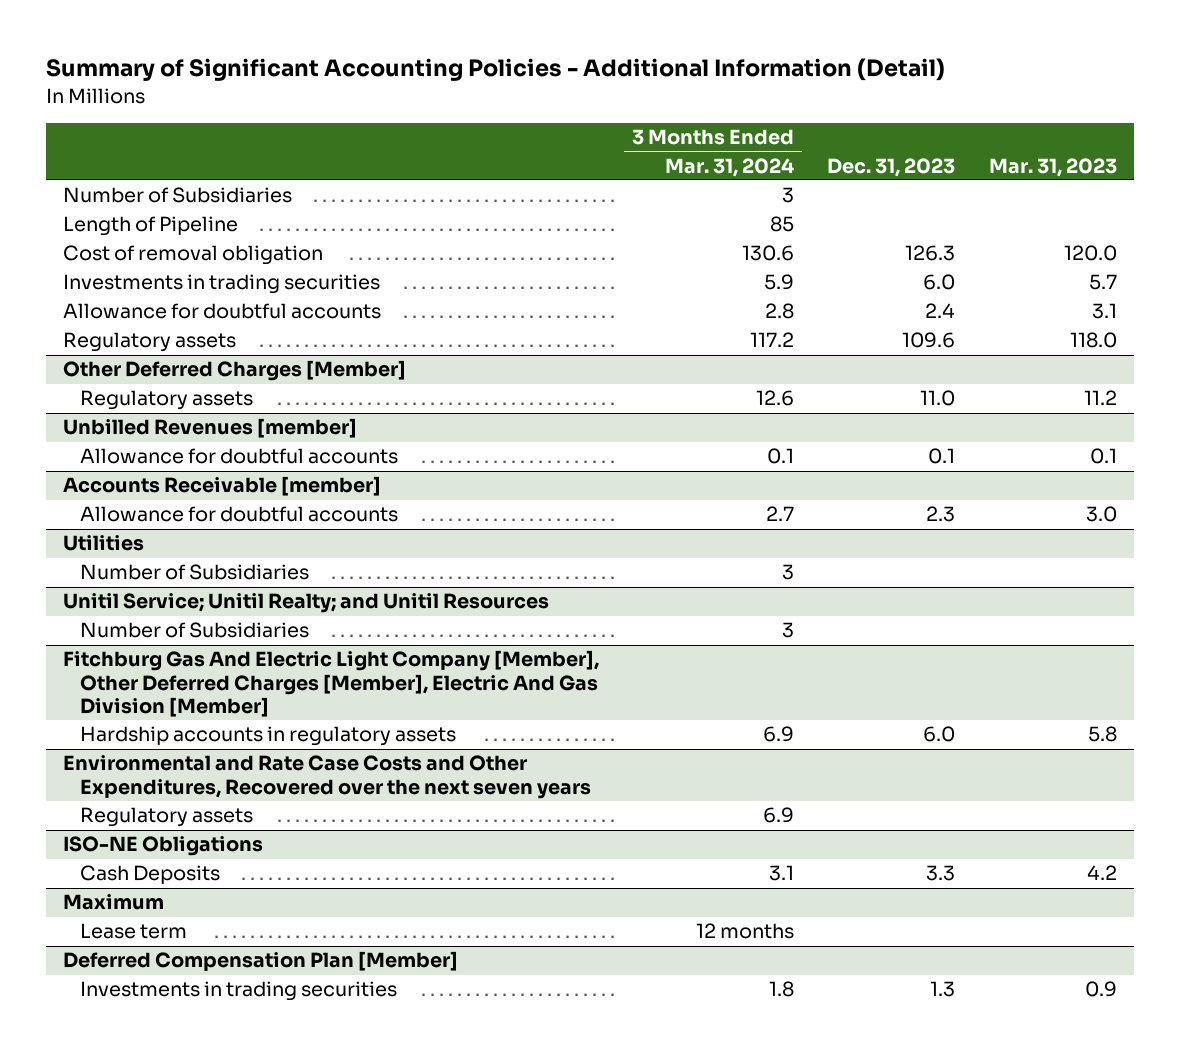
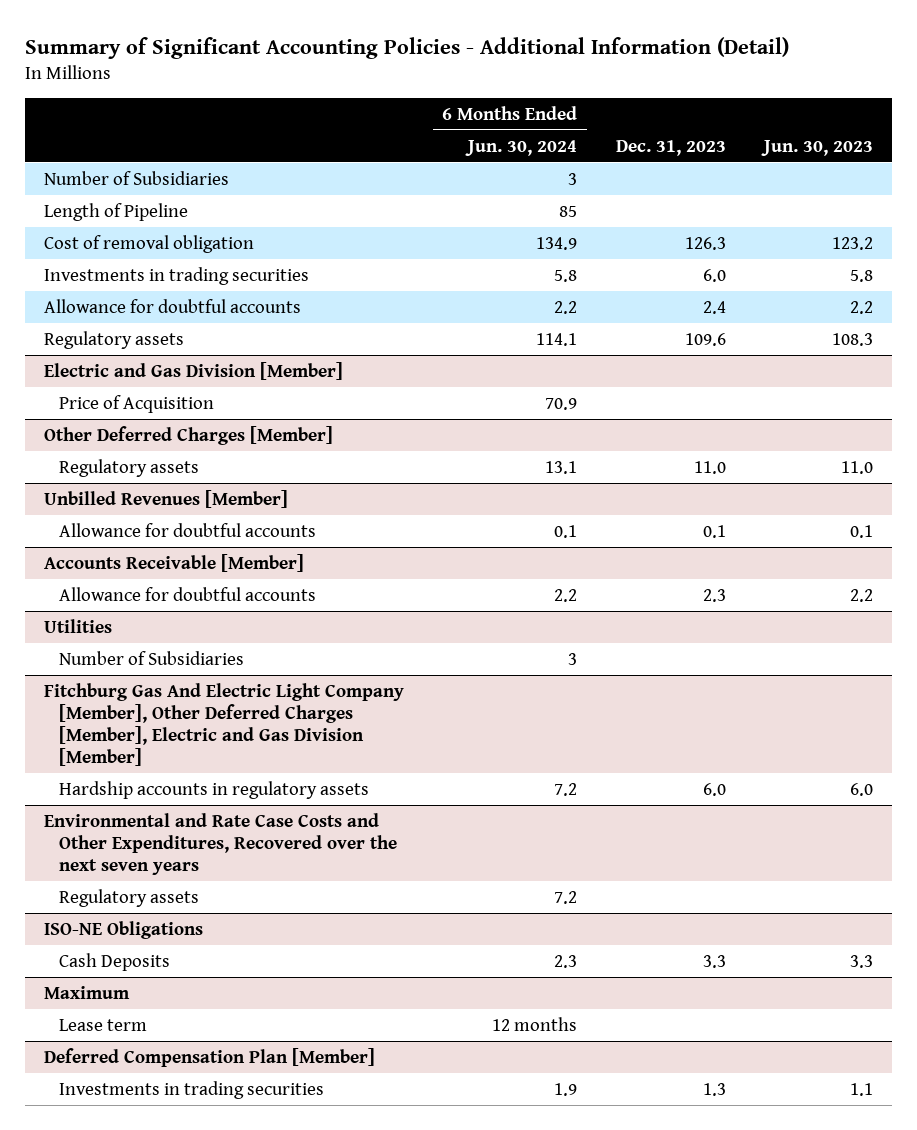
- | 3 Months Ended Mar. 31, 2024 | Dec. 31, 2023 | Mar. 31, 2023
+ | 6 Months Ended Jun. 30, 2024 | Dec. 31, 2023 | Jun. 30, 2023
+ Electric and Gas Division [Member]
+ Price of Acquisition | 70.9 | |
- Unbilled Revenues [member]
+ Unbilled Revenues [Member]
- Accounts Receivable [member]
+ Accounts Receivable [Member]
- Unitil Service; Unitil Realty; and Unitil Resources
- Number of Subsidiaries | 3 | |
- Fitchburg Gas And Electric Light Company [Member], Other Deferred Charges [Member], Electric And Gas Division [Member]
+ Fitchburg Gas And Electric Light Company [Member], Other Deferred Charges [Member], Electric and Gas Division [Member]

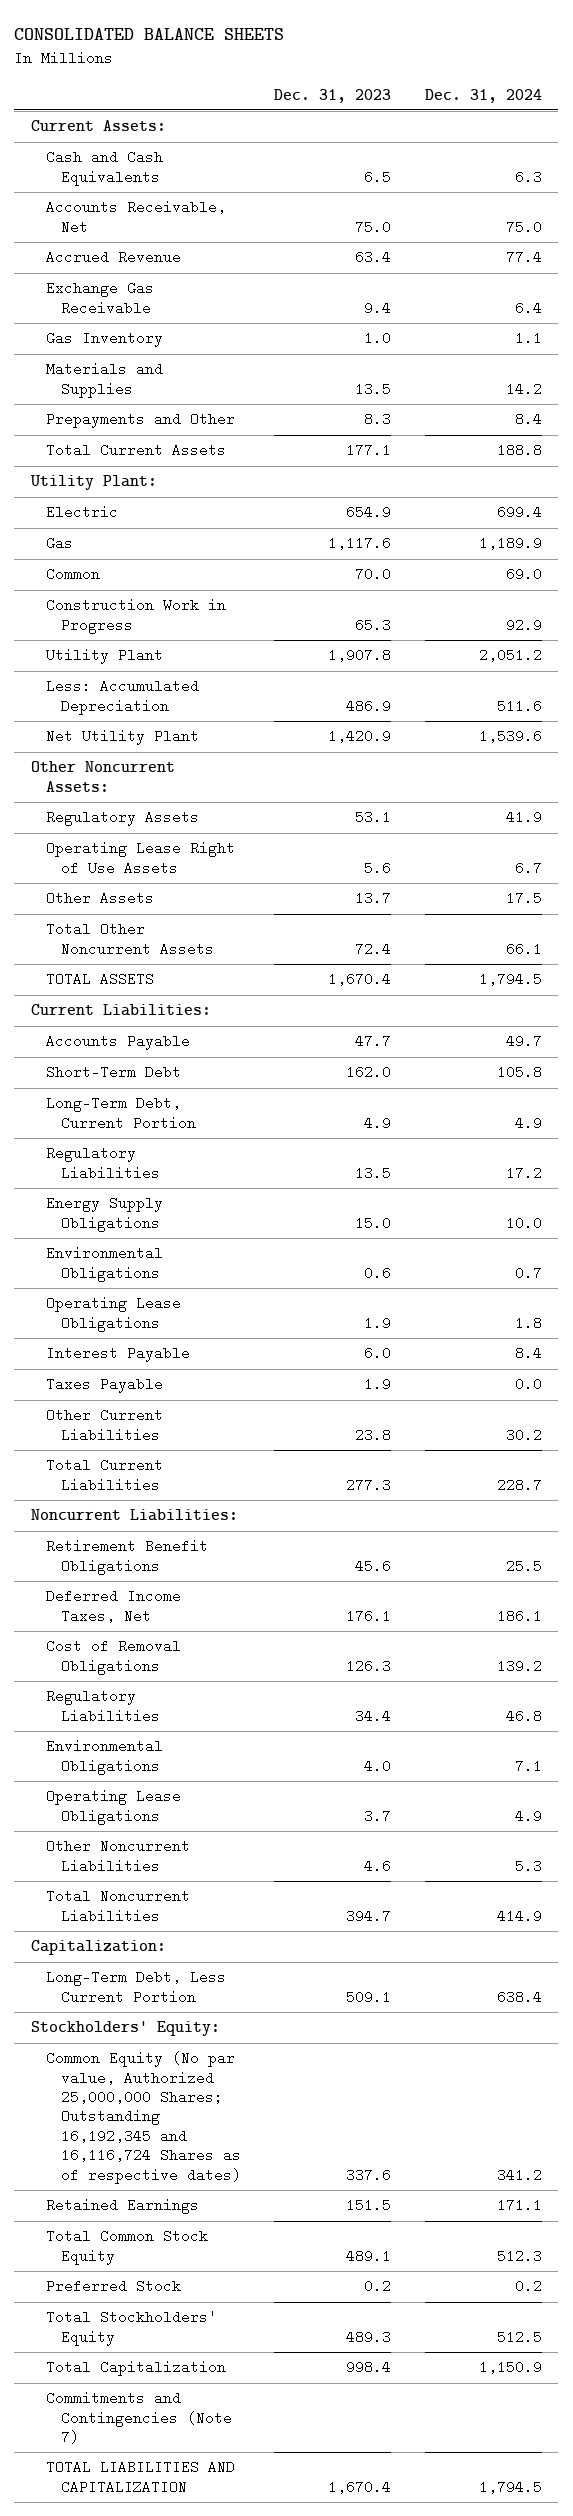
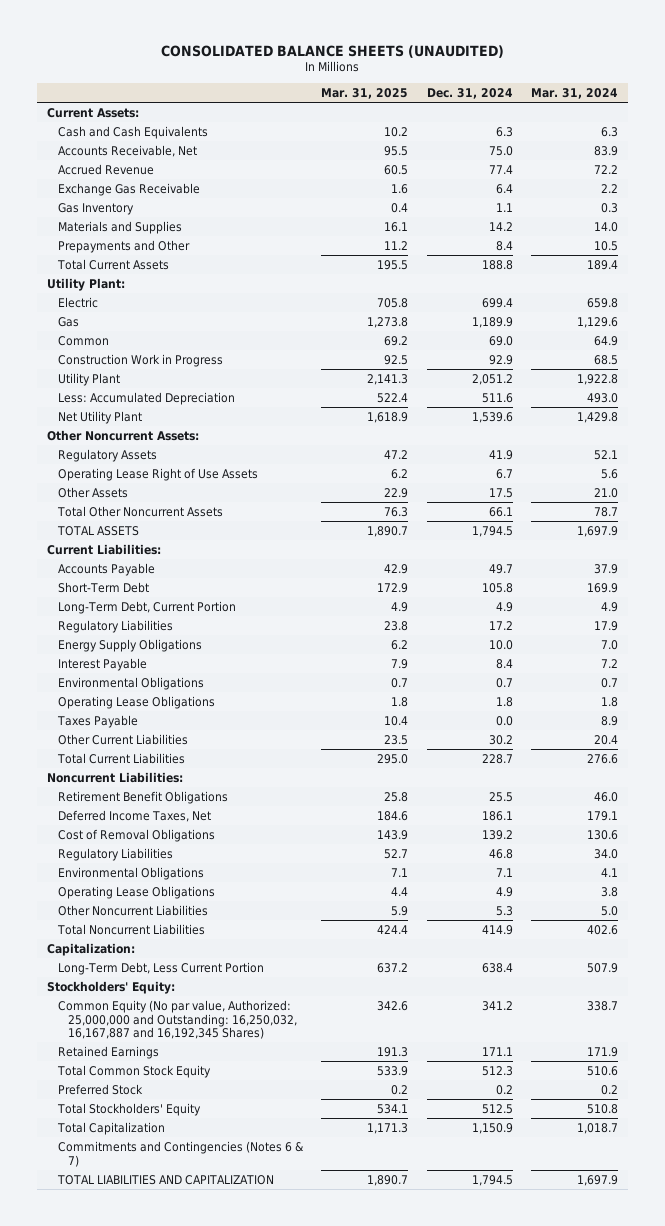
- CONSOLIDATED BALANCE SHEETS
+ CONSOLIDATED BALANCE SHEETS (UNAUDITED)
- | Dec. 31, 2023 | Dec. 31, 2024
+ | Mar. 31, 2025 | Dec. 31, 2024 | Mar. 31, 2024
moved up: Interest Payable | 7.9 | 8.4 | 7.2
- Common Equity (No par value, Authorized 25,000,000 Shares; Outstanding 16,192,345 and 16,116,724 Shares as of respective dates) | 337.6 | 341.2
+ Common Equity (No par value, Authorized: 25,000,000 and Outstanding: 16,250,032, 16,167,887 and 16,192,345 Shares) | 342.6 | 341.2 | 338.7
- Commitments and Contingencies (Note 7)
+ Commitments and Contingencies (Notes 6 & 7)

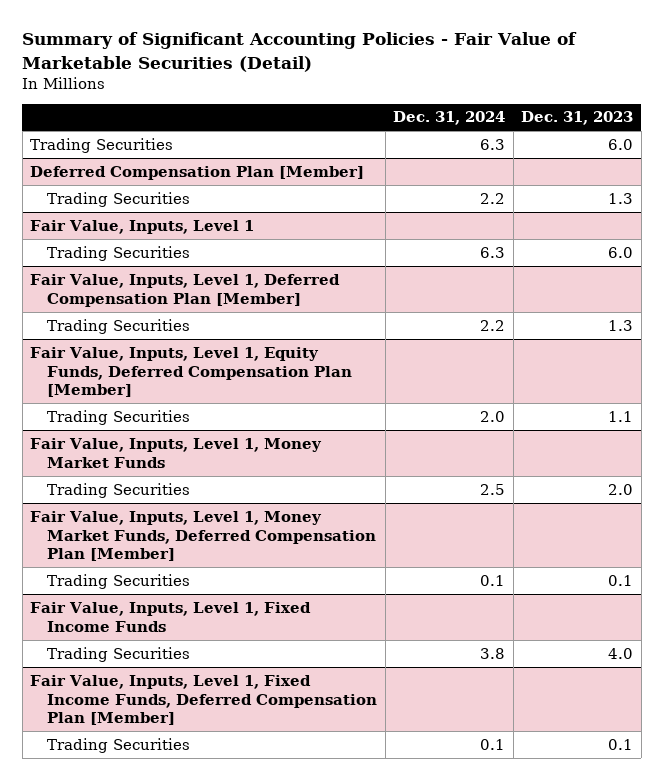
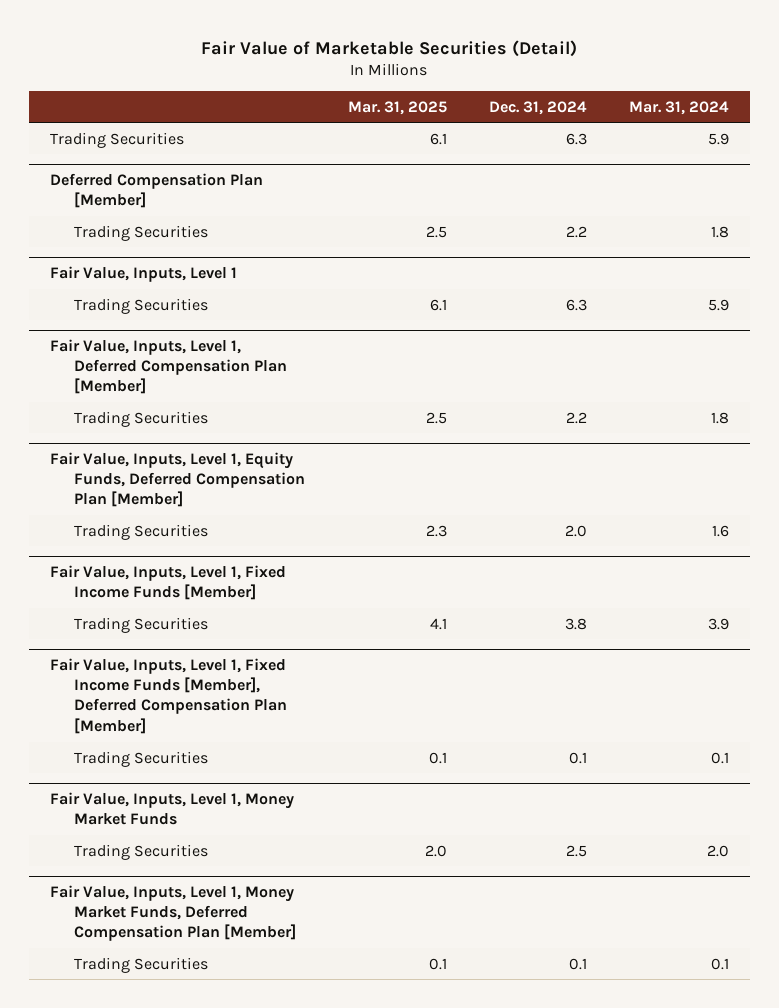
- Summary of Significant Accounting Policies - Fair Value of Marketable Securities (Detail)
+ Fair Value of Marketable Securities (Detail)
- | Dec. 31, 2024 | Dec. 31, 2023
+ | Mar. 31, 2025 | Dec. 31, 2024 | Mar. 31, 2024
+ Fair Value, Inputs, Level 1, Fixed Income Funds [Member]
+ Trading Securities | 4.1 | 3.8 | 3.9
+ Fair Value, Inputs, Level 1, Fixed Income Funds [Member], Deferred Compensation Plan [Member]
+ Trading Securities | 0.1 | 0.1 | 0.1
- Fair Value, Inputs, Level 1, Fixed Income Funds
- Trading Securities | 3.8 | 4.0
- Fair Value, Inputs, Level 1, Fixed Income Funds, Deferred Compensation Plan [Member]
- Trading Securities | 0.1 | 0.1

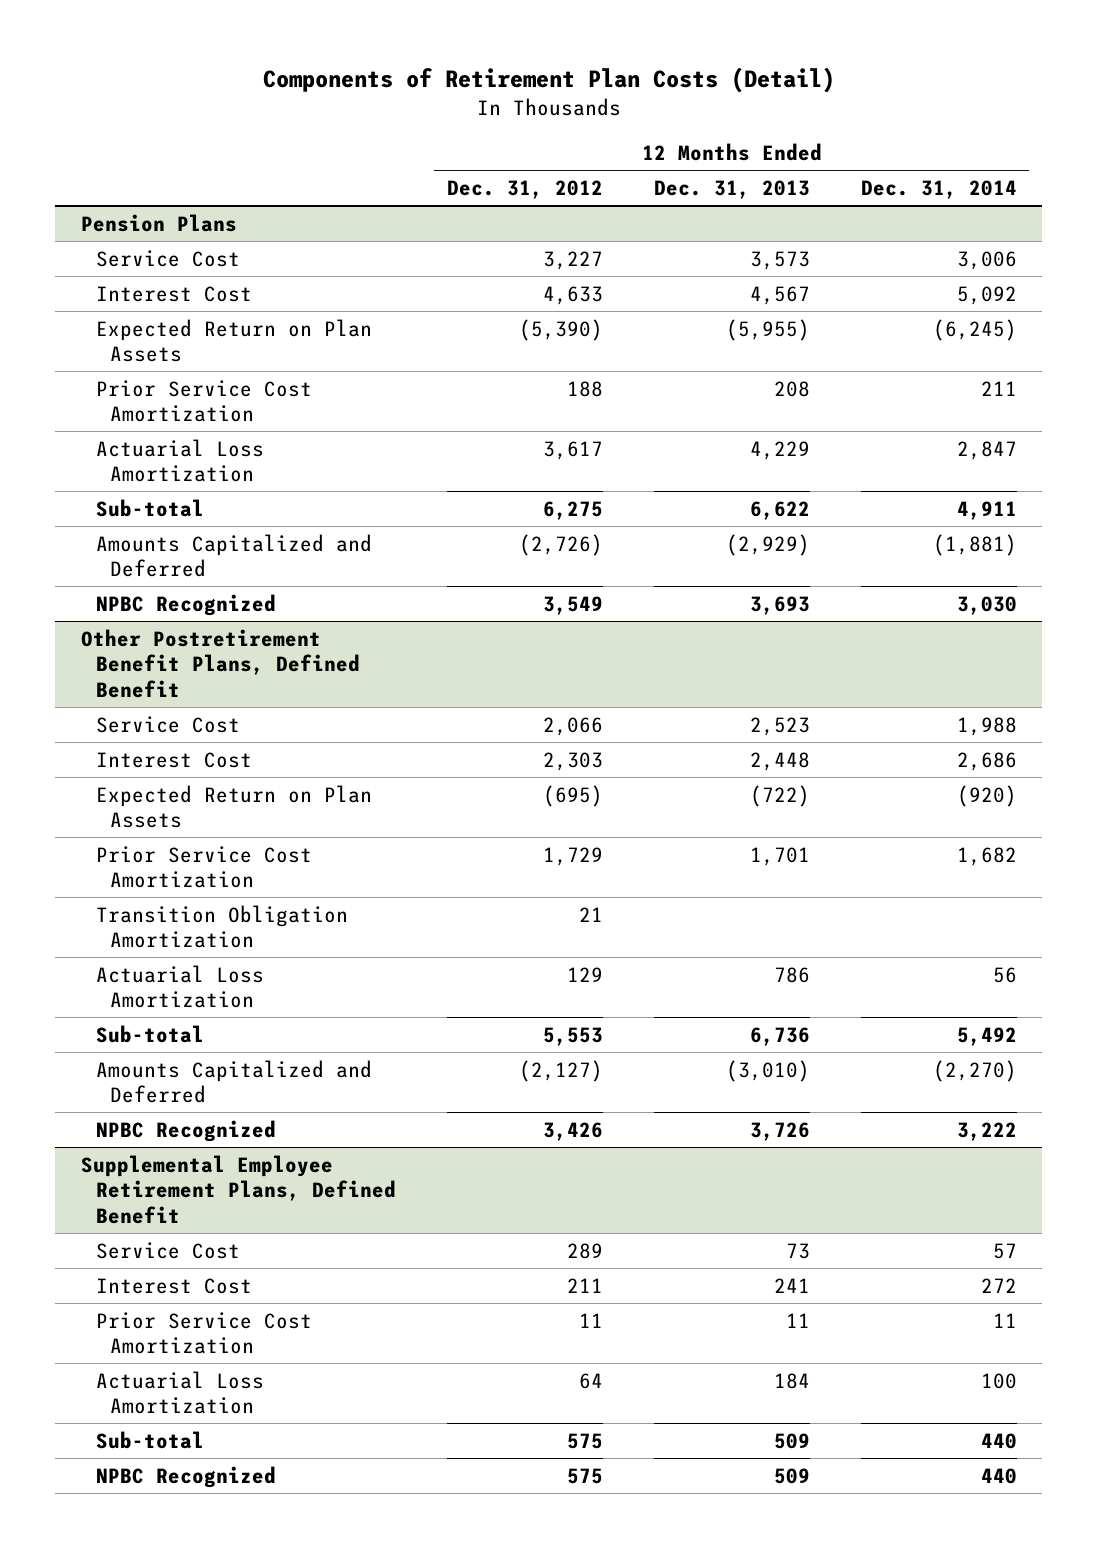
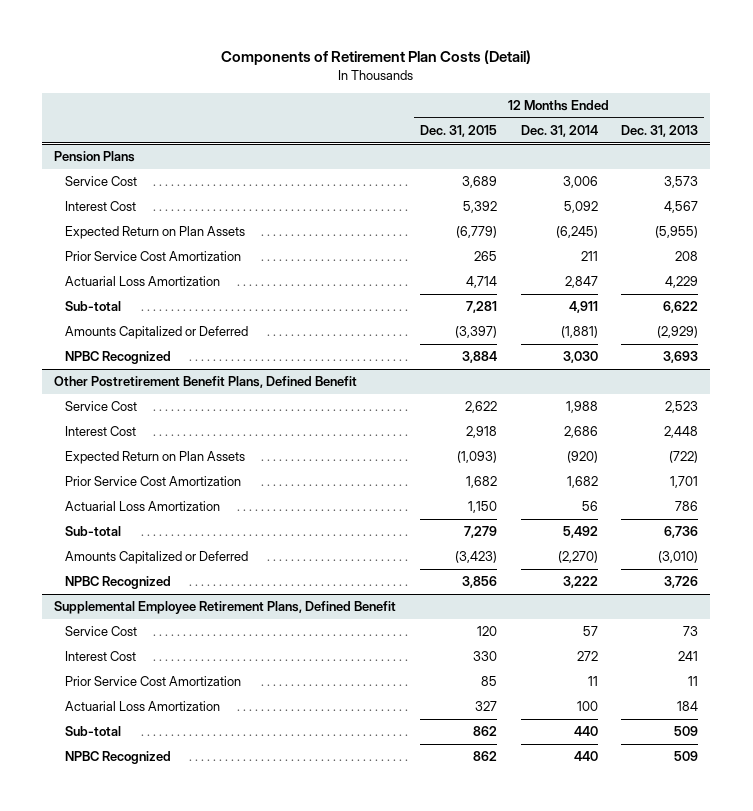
- | 12 Months Ended Dec. 31, 2012 | 12 Months Ended Dec. 31, 2013 | 12 Months Ended Dec. 31, 2014
+ | 12 Months Ended Dec. 31, 2015 | 12 Months Ended Dec. 31, 2014 | 12 Months Ended Dec. 31, 2013
@ Pension Plans
- Amounts Capitalized and Deferred | (2,726) | (2,929) | (1,881)
+ Amounts Capitalized or Deferred | (3,397) | (1,881) | (2,929)
@ Other Postretirement Benefit Plans, Defined Benefit
- Transition Obligation Amortization | 21 | |
- Amounts Capitalized and Deferred | (2,127) | (3,010) | (2,270)
+ Amounts Capitalized or Deferred | (3,423) | (2,270) | (3,010)

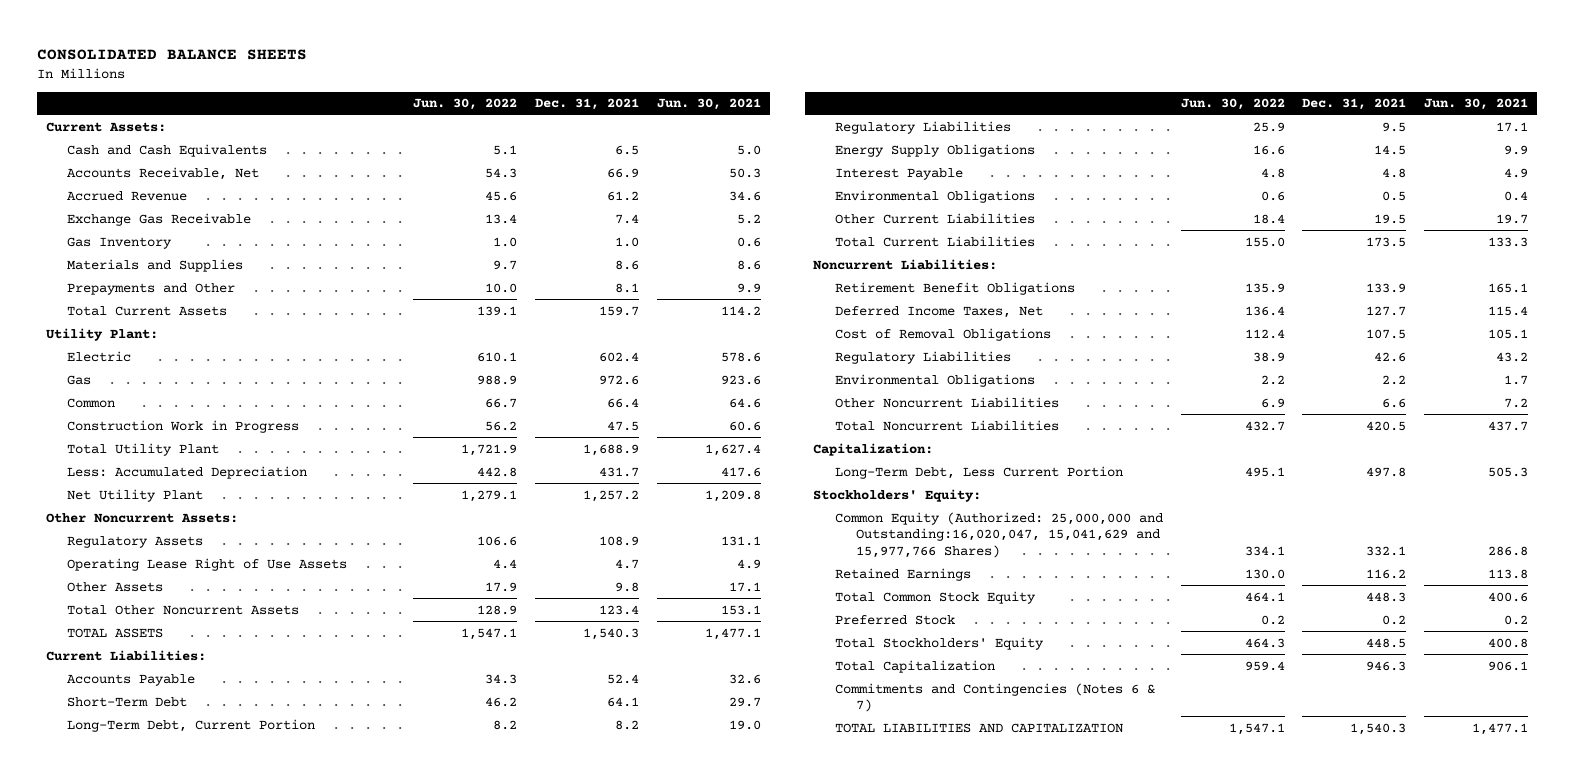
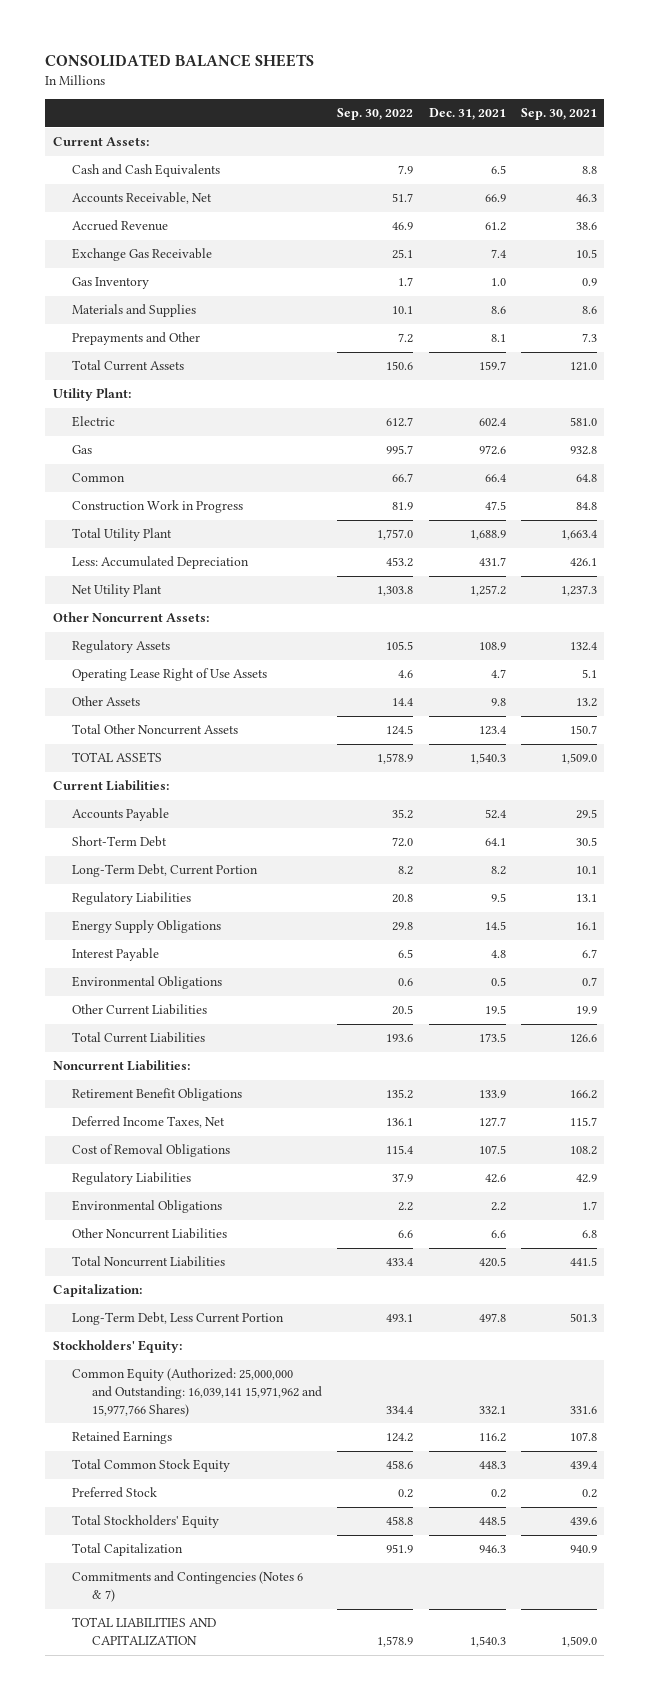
- | Jun. 30, 2022 | Dec. 31, 2021 | Jun. 30, 2021
+ | Sep. 30, 2022 | Dec. 31, 2021 | Sep. 30, 2021
- Common Equity (Authorized: 25,000,000 and Outstanding:16,020,047, 15,041,629 and 15,977,766 Shares) | 334.1 | 332.1 | 286.8
+ Common Equity (Authorized: 25,000,000 and Outstanding: 16,039,141 15,971,962 and 15,977,766 Shares) | 334.4 | 332.1 | 331.6

